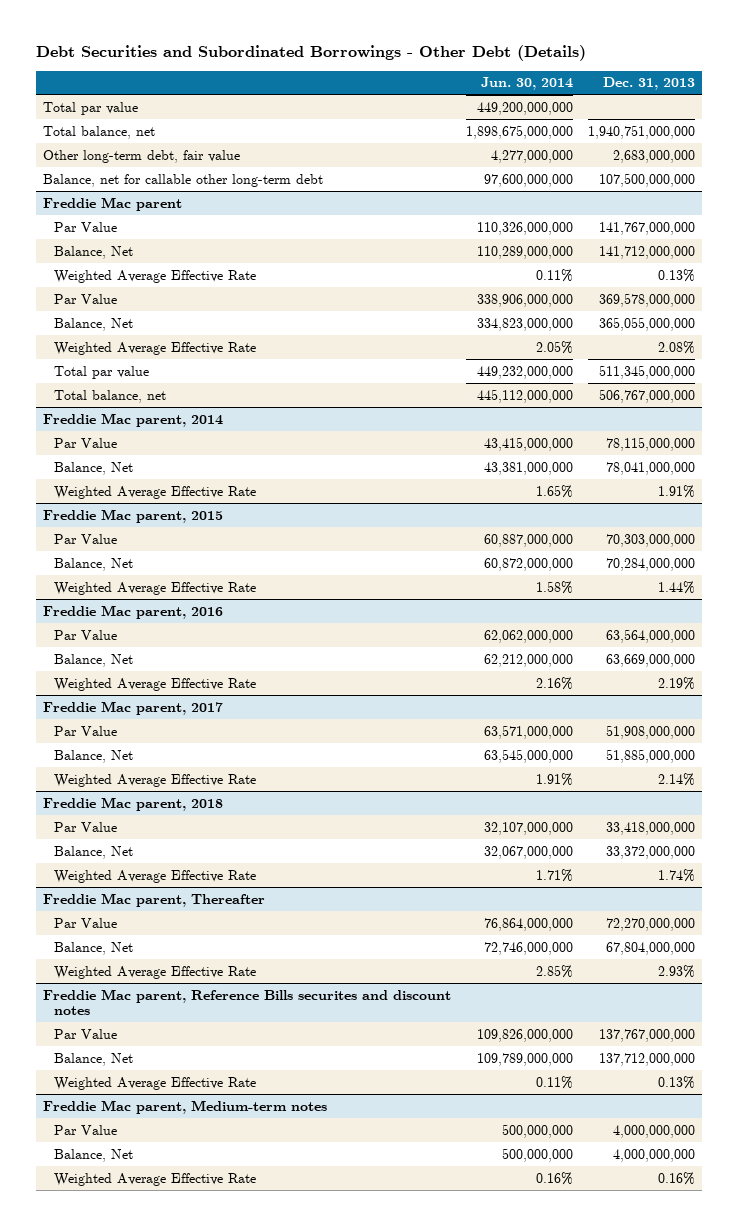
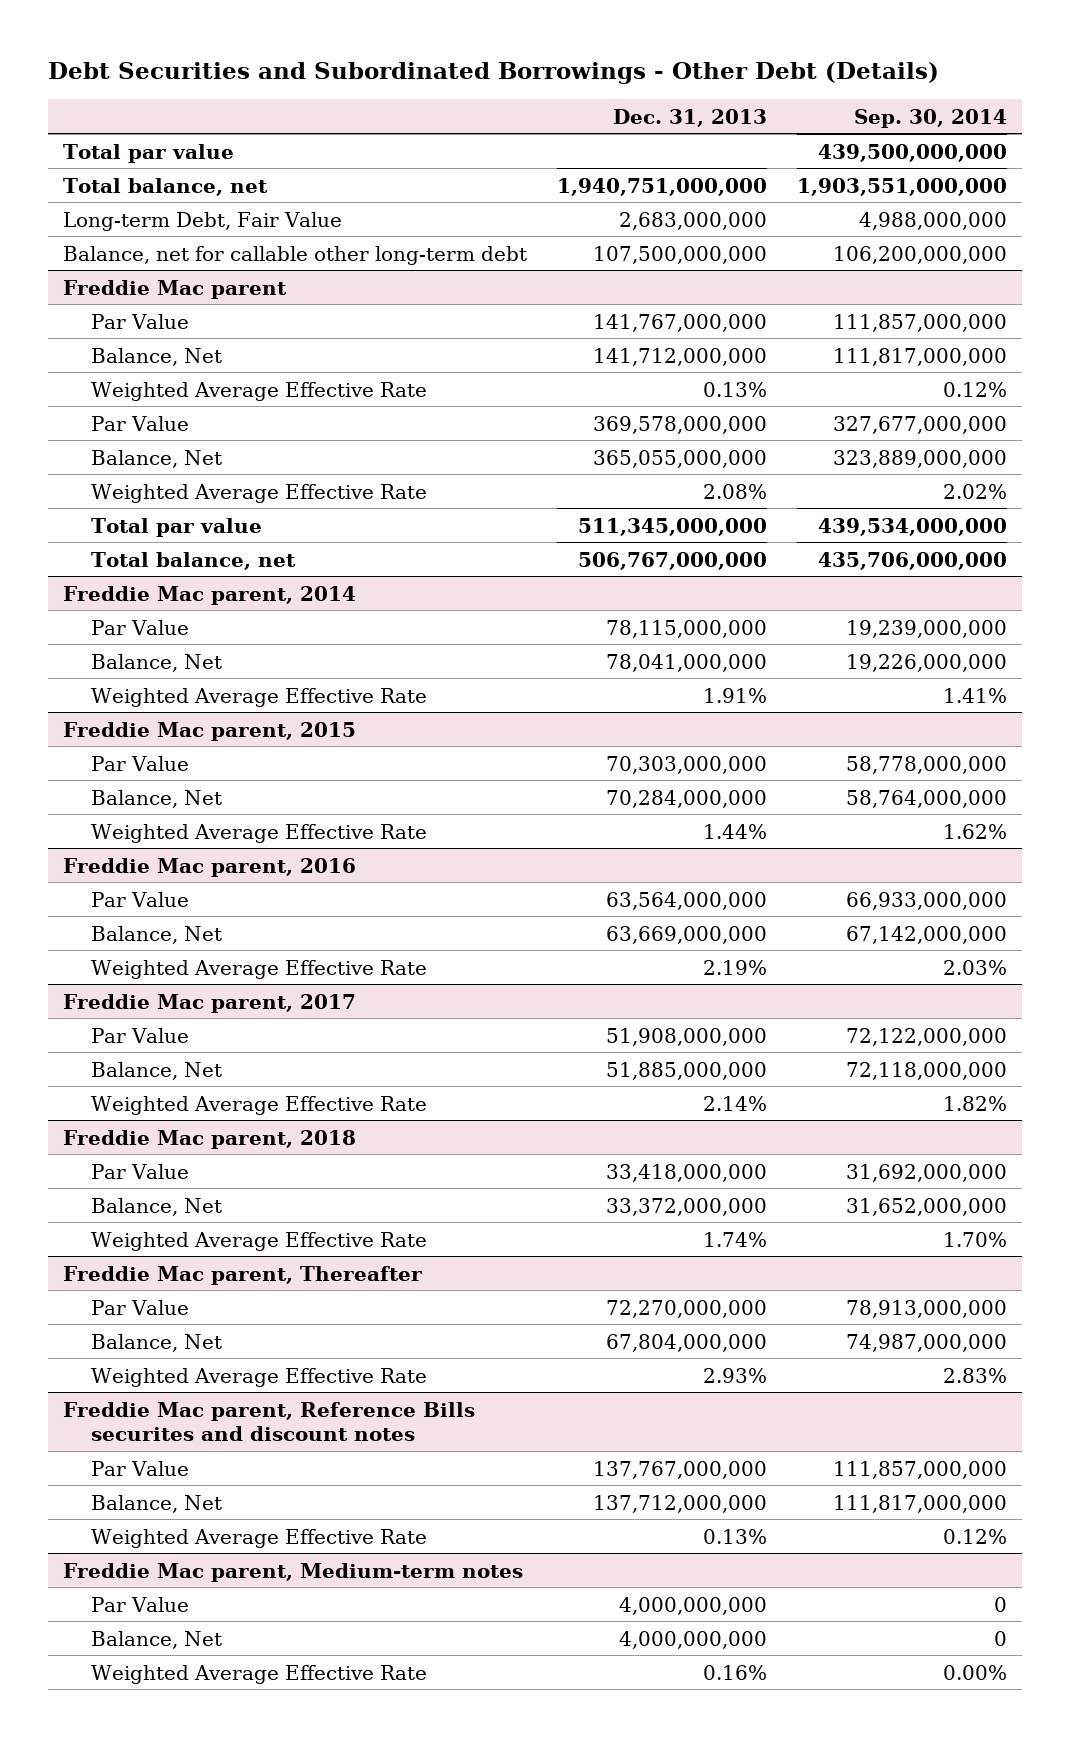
- | Jun. 30, 2014 | Dec. 31, 2013
+ | Dec. 31, 2013 | Sep. 30, 2014
- Other long-term debt, fair value | 4,277,000,000 | 2,683,000,000
+ Long-term Debt, Fair Value | 2,683,000,000 | 4,988,000,000

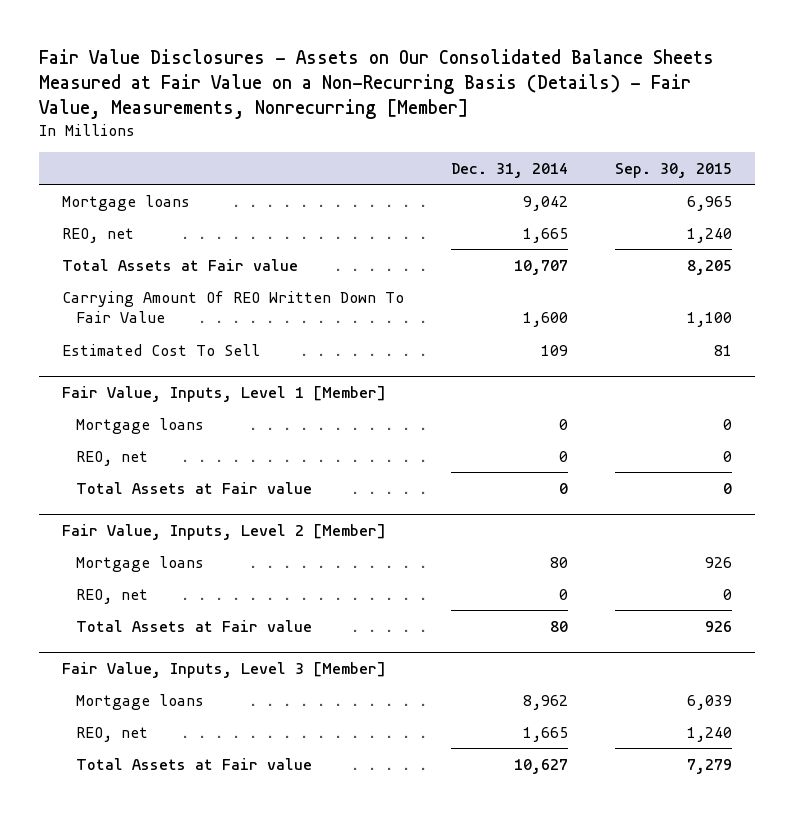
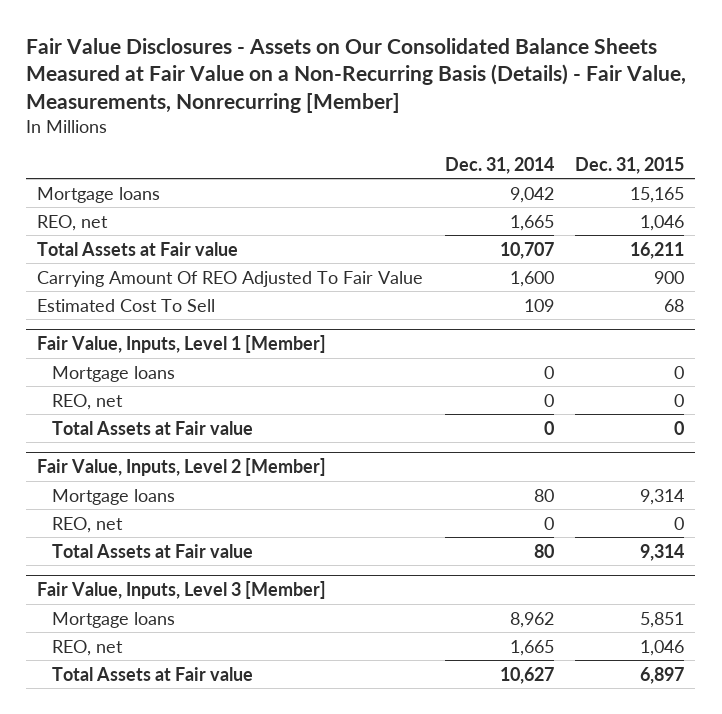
- | Dec. 31, 2014 | Sep. 30, 2015
+ | Dec. 31, 2014 | Dec. 31, 2015
- Carrying Amount Of REO Written Down To Fair Value | 1,600 | 1,100
+ Carrying Amount Of REO Adjusted To Fair Value | 1,600 | 900

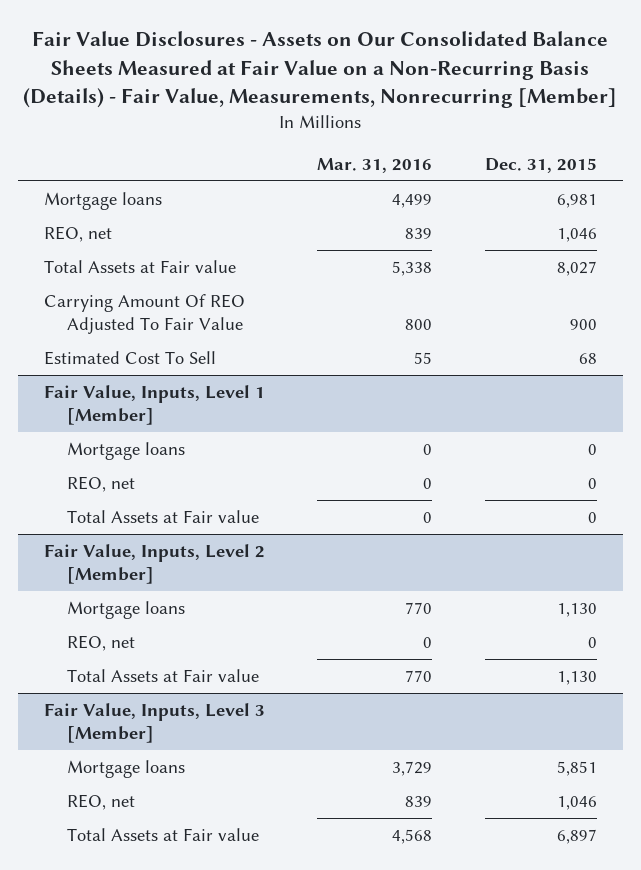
- | Dec. 31, 2014 | Dec. 31, 2015
+ | Mar. 31, 2016 | Dec. 31, 2015
- Mortgage loans | 9,042 | 15,165
+ Mortgage loans | 4,499 | 6,981
- Total Assets at Fair value | 10,707 | 16,211
+ Total Assets at Fair value | 5,338 | 8,027
@ Fair Value, Inputs, Level 2 [Member]
- Mortgage loans | 80 | 9,314
+ Mortgage loans | 770 | 1,130
- Total Assets at Fair value | 80 | 9,314
+ Total Assets at Fair value | 770 | 1,130

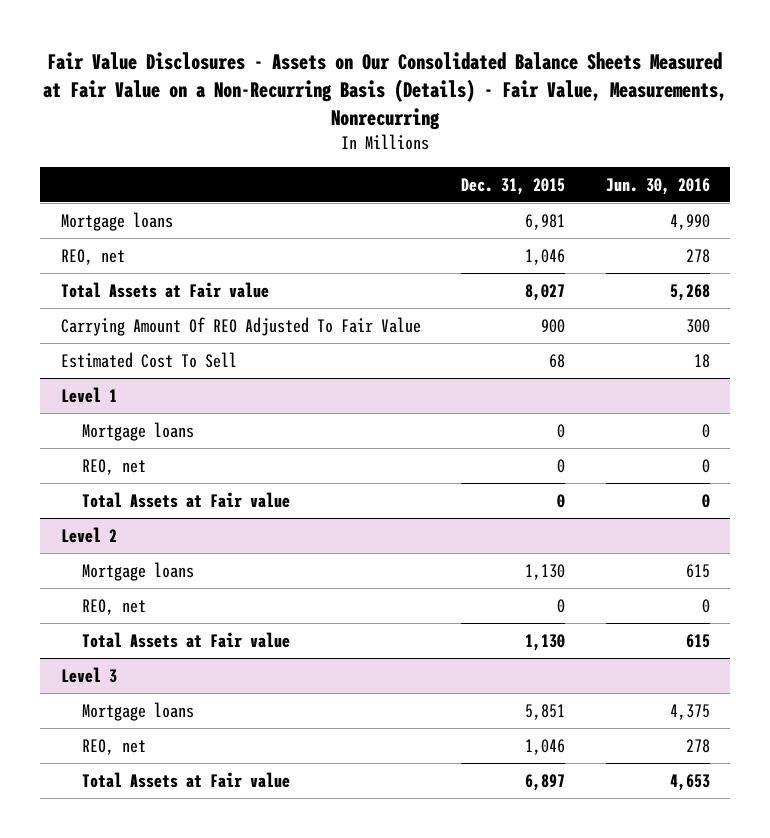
- Fair Value Disclosures - Assets on Our Consolidated Balance Sheets Measured at Fair Value on a Non-Recurring Basis (Details) - Fair Value, Measurements, Nonrecurring [Member]
+ Fair Value Disclosures - Assets on Our Consolidated Balance Sheets Measured at Fair Value on a Non-Recurring Basis (Details) - Fair Value, Measurements, Nonrecurring
- | Mar. 31, 2016 | Dec. 31, 2015
+ | Dec. 31, 2015 | Jun. 30, 2016
- Fair Value, Inputs, Level 1 [Member]
+ Level 1
- Fair Value, Inputs, Level 2 [Member]
+ Level 2
- Fair Value, Inputs, Level 3 [Member]
+ Level 3

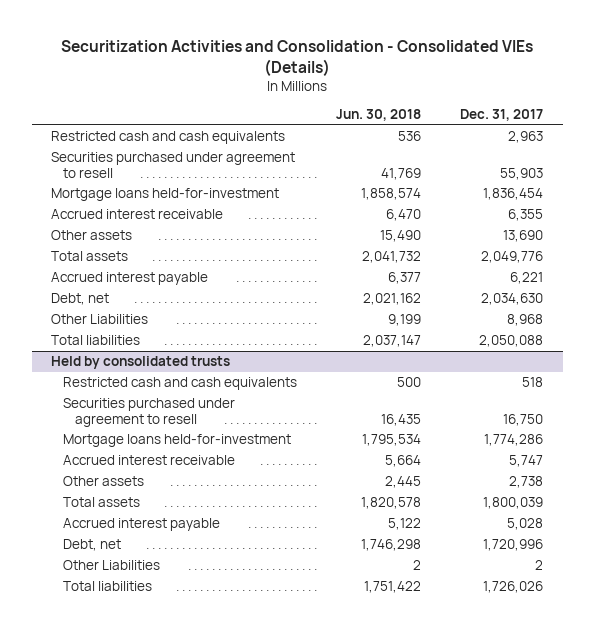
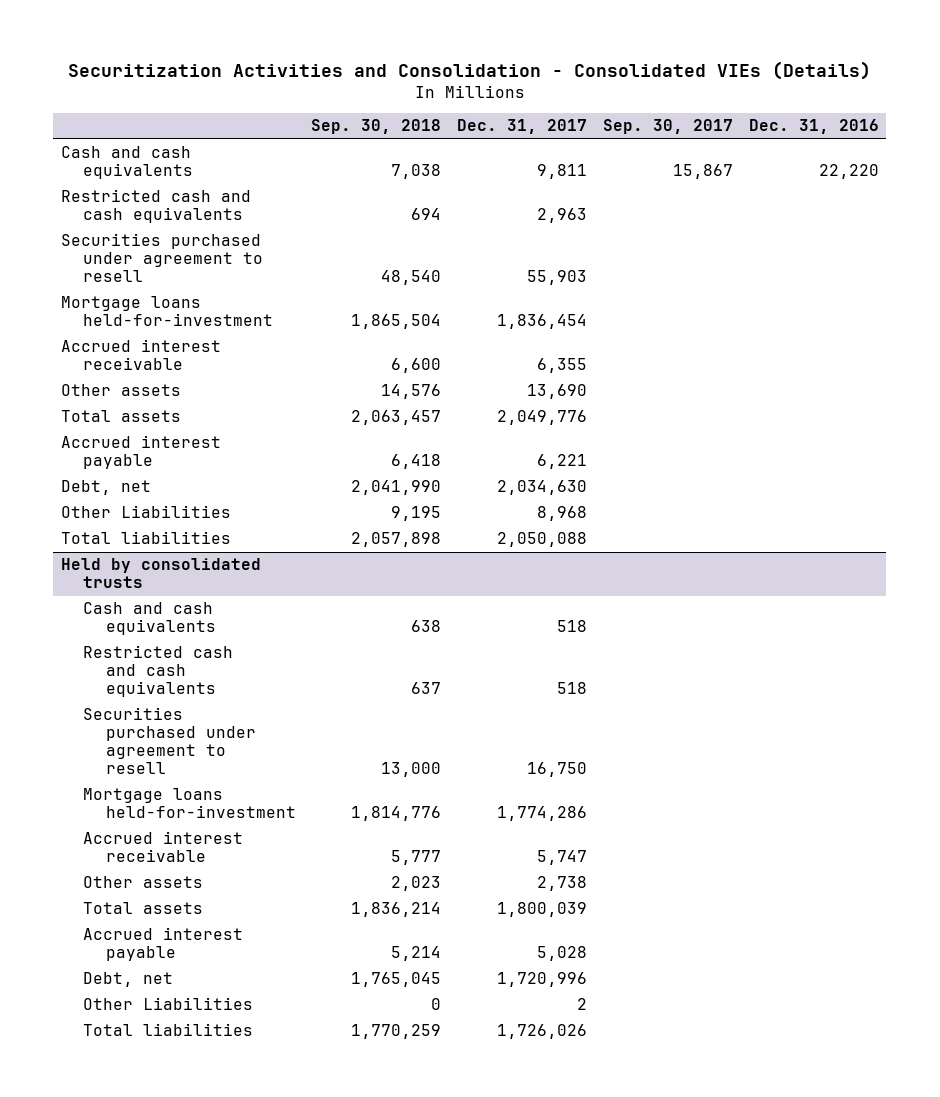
- | Jun. 30, 2018 | Dec. 31, 2017
+ | Sep. 30, 2018 | Dec. 31, 2017 | Sep. 30, 2017 | Dec. 31, 2016
+ Cash and cash equivalents | 7,038 | 9,811 | 15,867 | 22,220
@ Held by consolidated trusts
+ Cash and cash equivalents | 638 | 518 | |

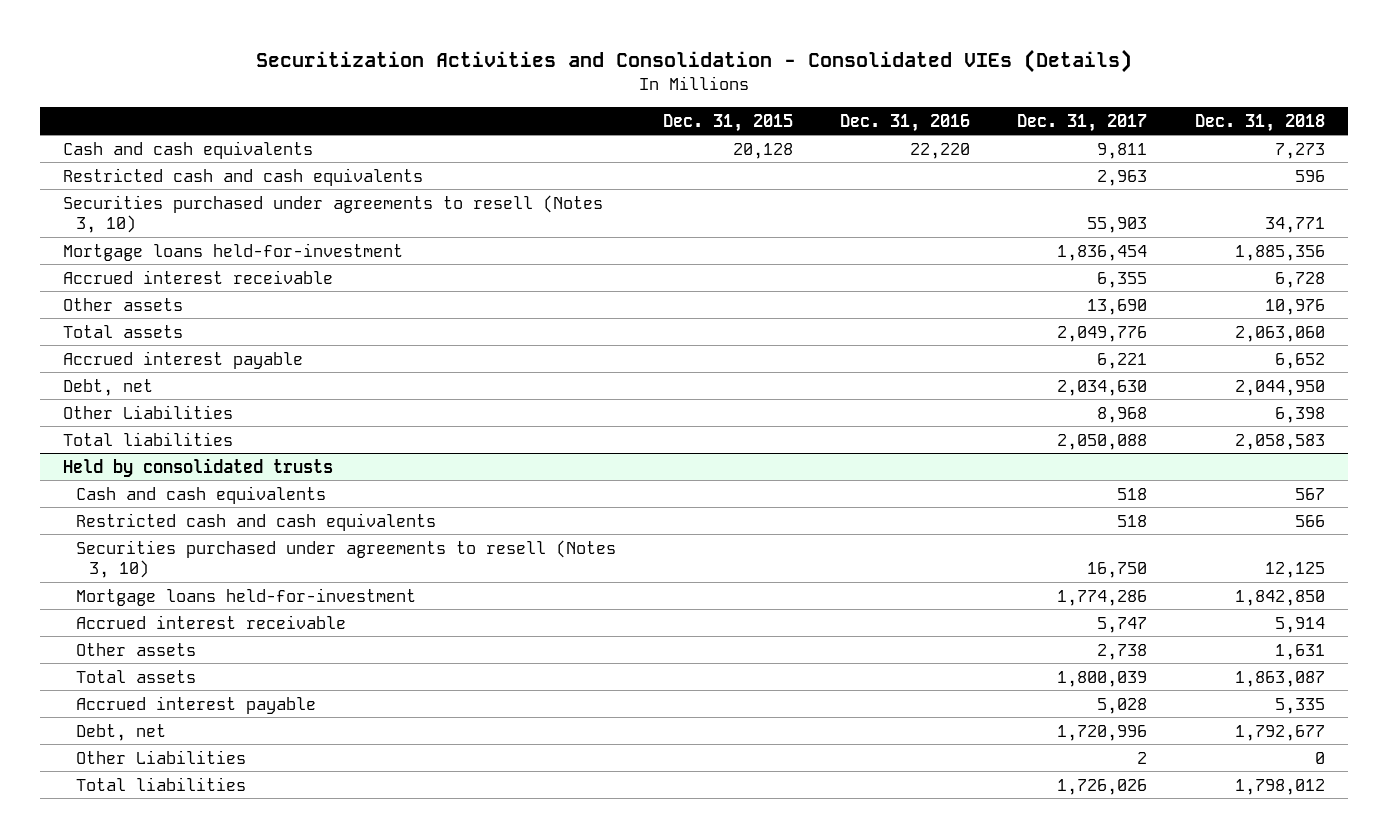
- | Sep. 30, 2018 | Dec. 31, 2017 | Sep. 30, 2017 | Dec. 31, 2016
+ | Dec. 31, 2015 | Dec. 31, 2016 | Dec. 31, 2017 | Dec. 31, 2018
- Securities purchased under agreement to resell | 48,540 | 55,903 | |
+ Securities purchased under agreements to resell (Notes 3, 10) | | | 55,903 | 34,771
@ Held by consolidated trusts
- Securities purchased under agreement to resell | 13,000 | 16,750 | |
+ Securities purchased under agreements to resell (Notes 3, 10) | | | 16,750 | 12,125

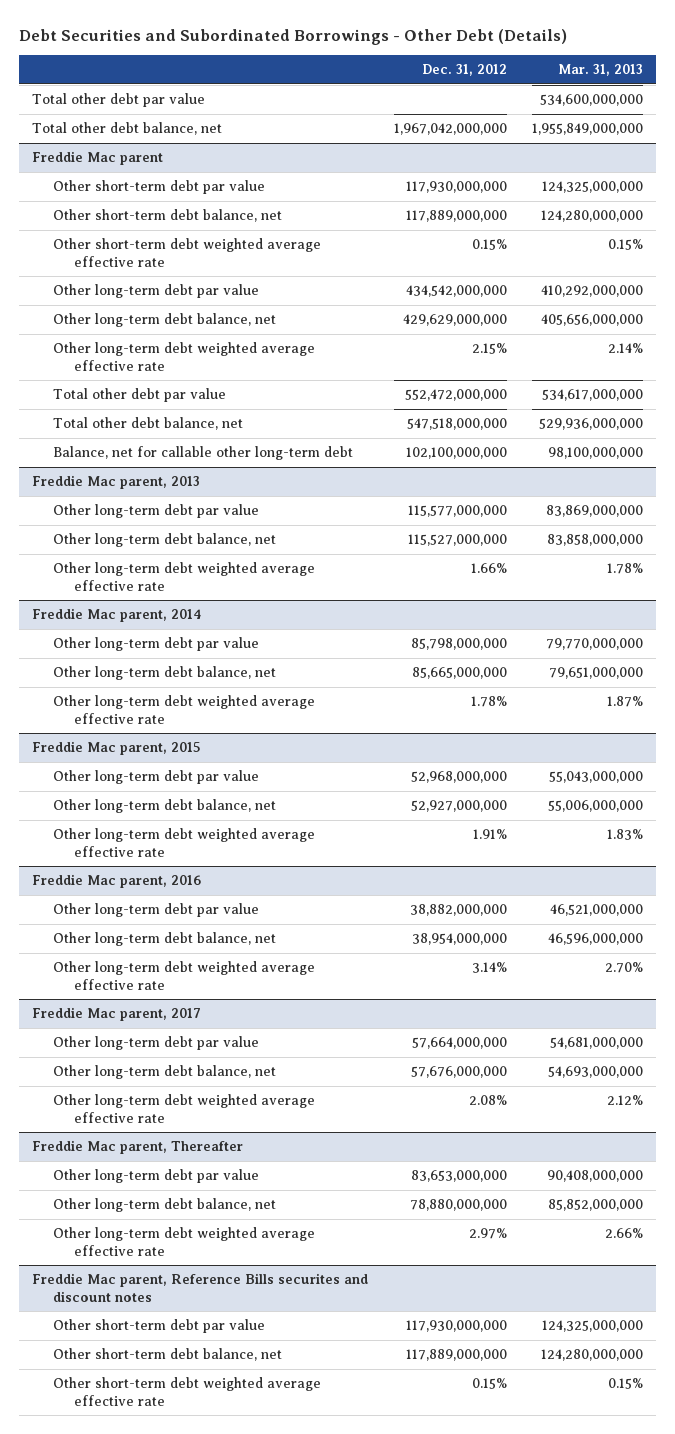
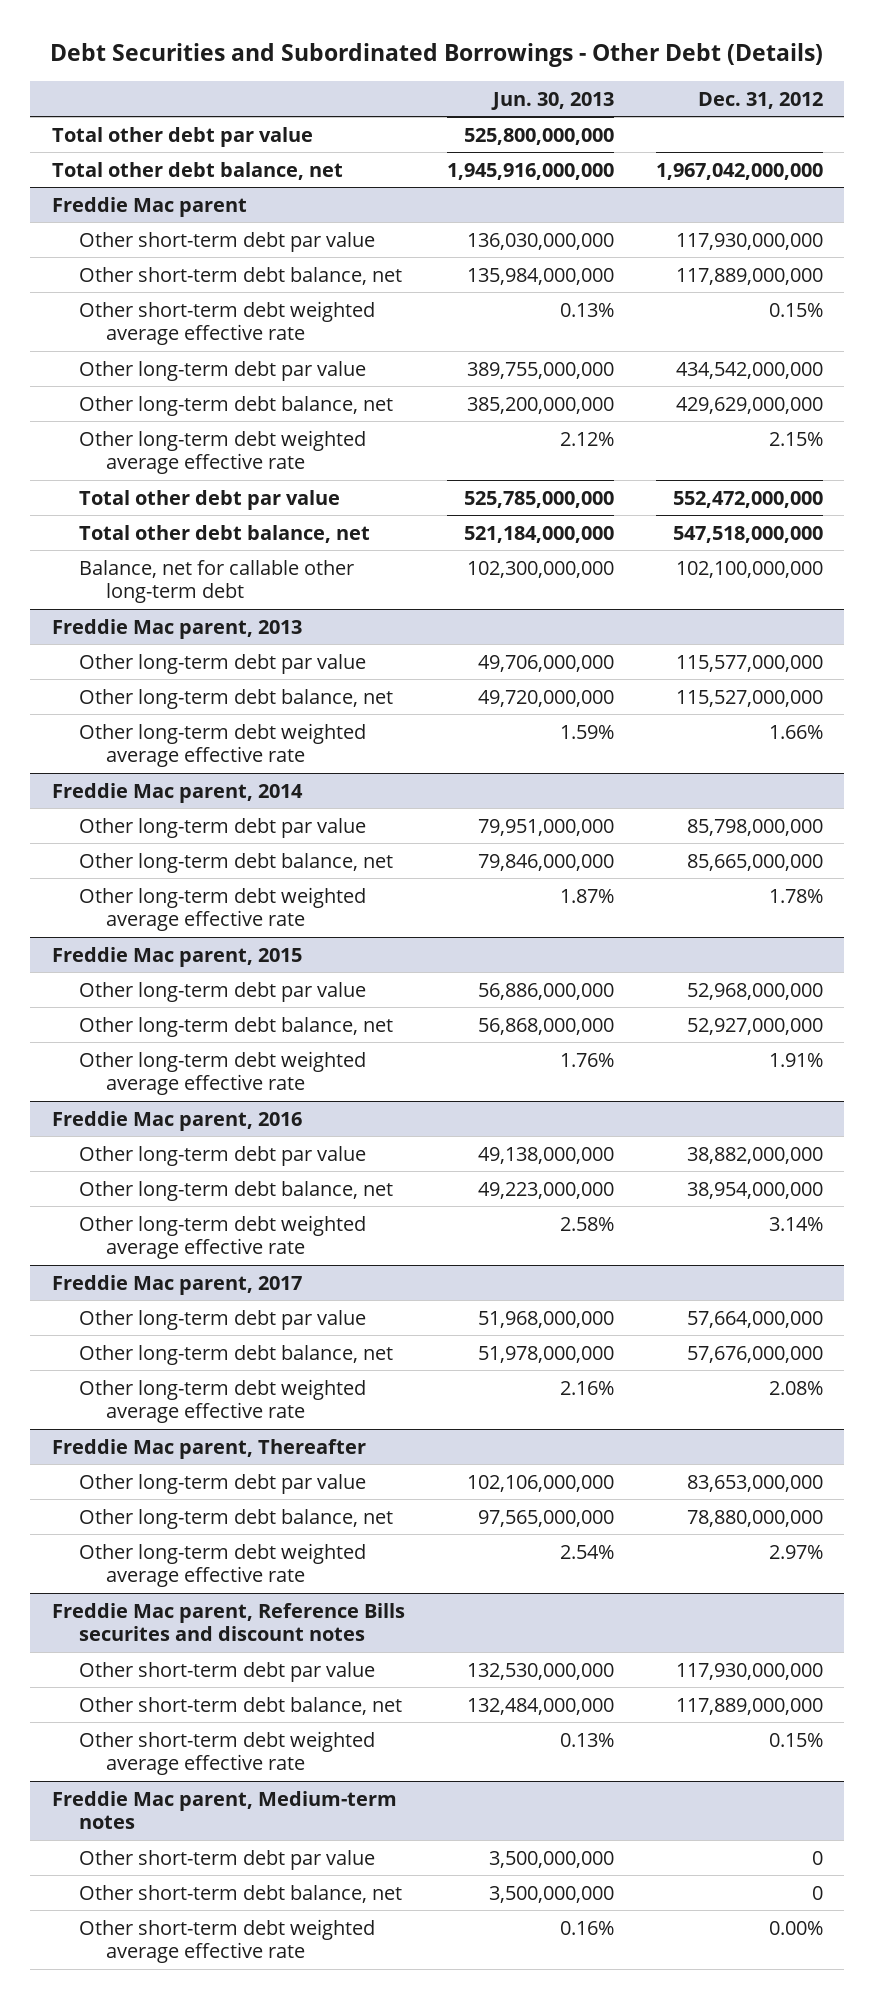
- | Dec. 31, 2012 | Mar. 31, 2013
+ | Jun. 30, 2013 | Dec. 31, 2012
+ Freddie Mac parent, Medium-term notes
+ Other short-term debt par value | 3,500,000,000 | 0
+ Other short-term debt balance, net | 3,500,000,000 | 0
+ Other short-term debt weighted average effective rate | 0.16% | 0.00%

